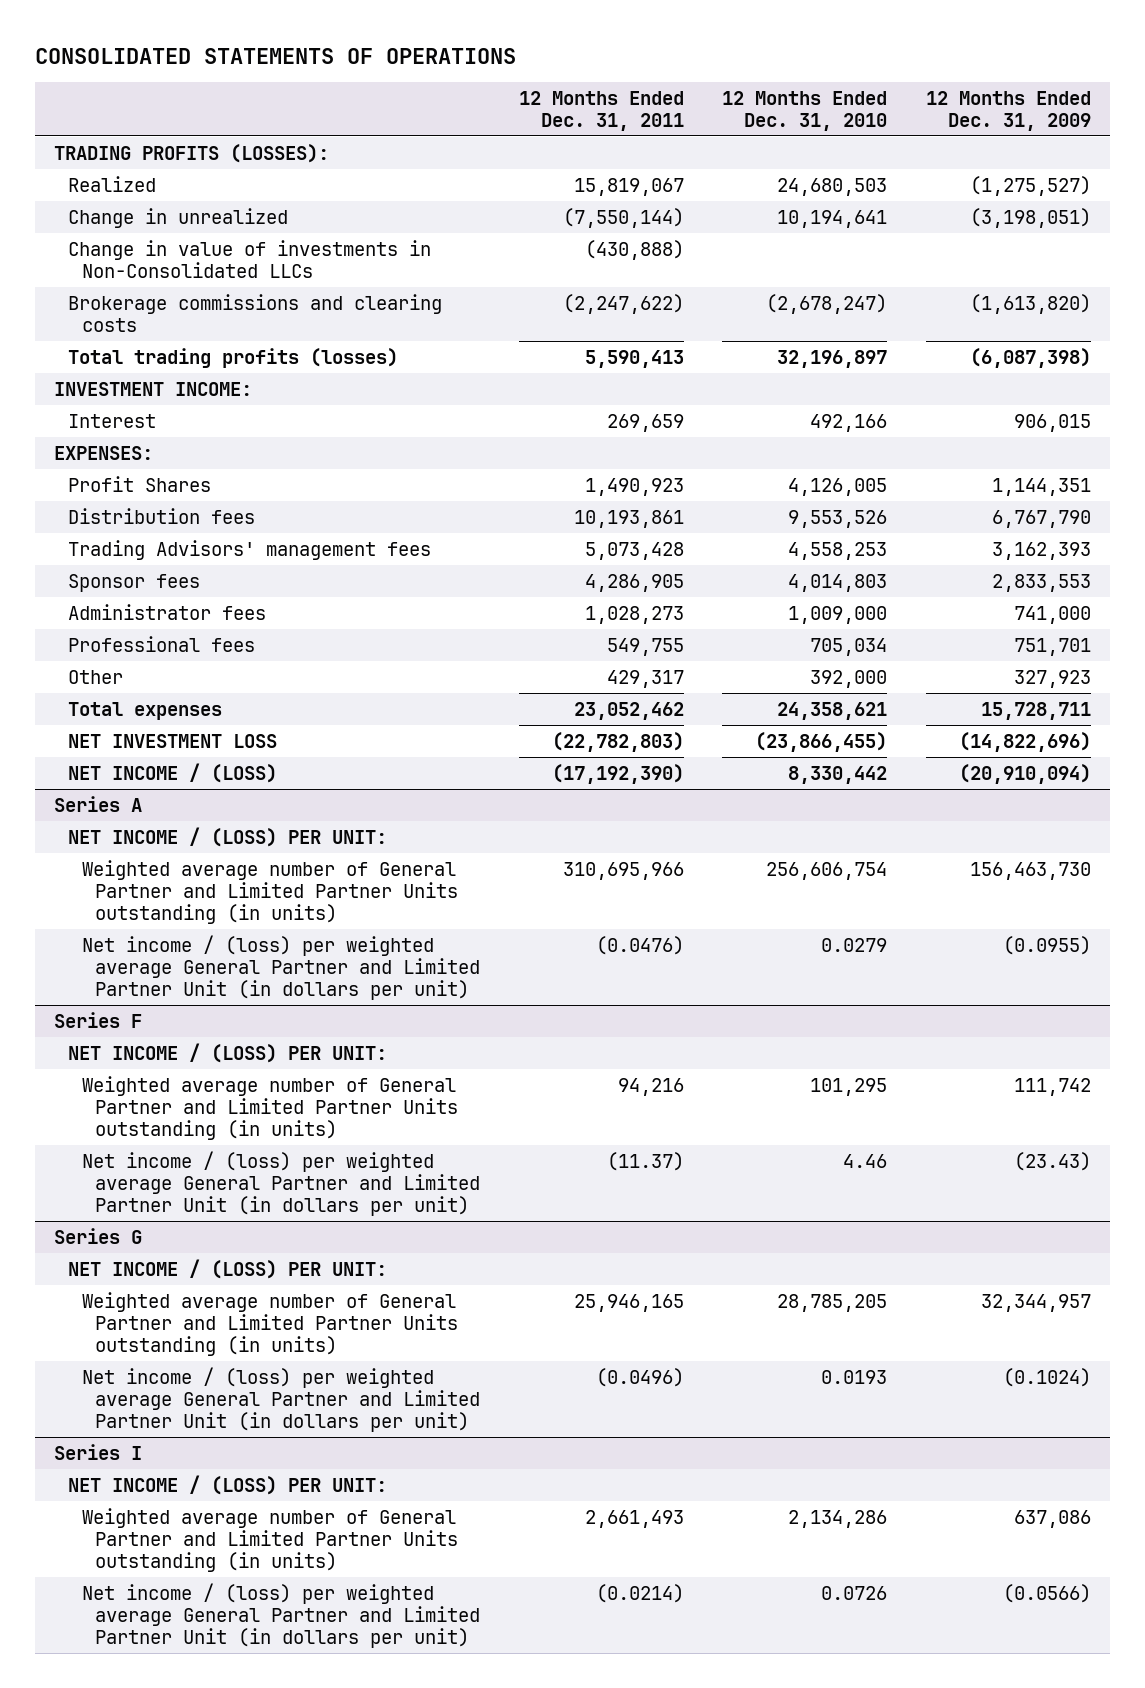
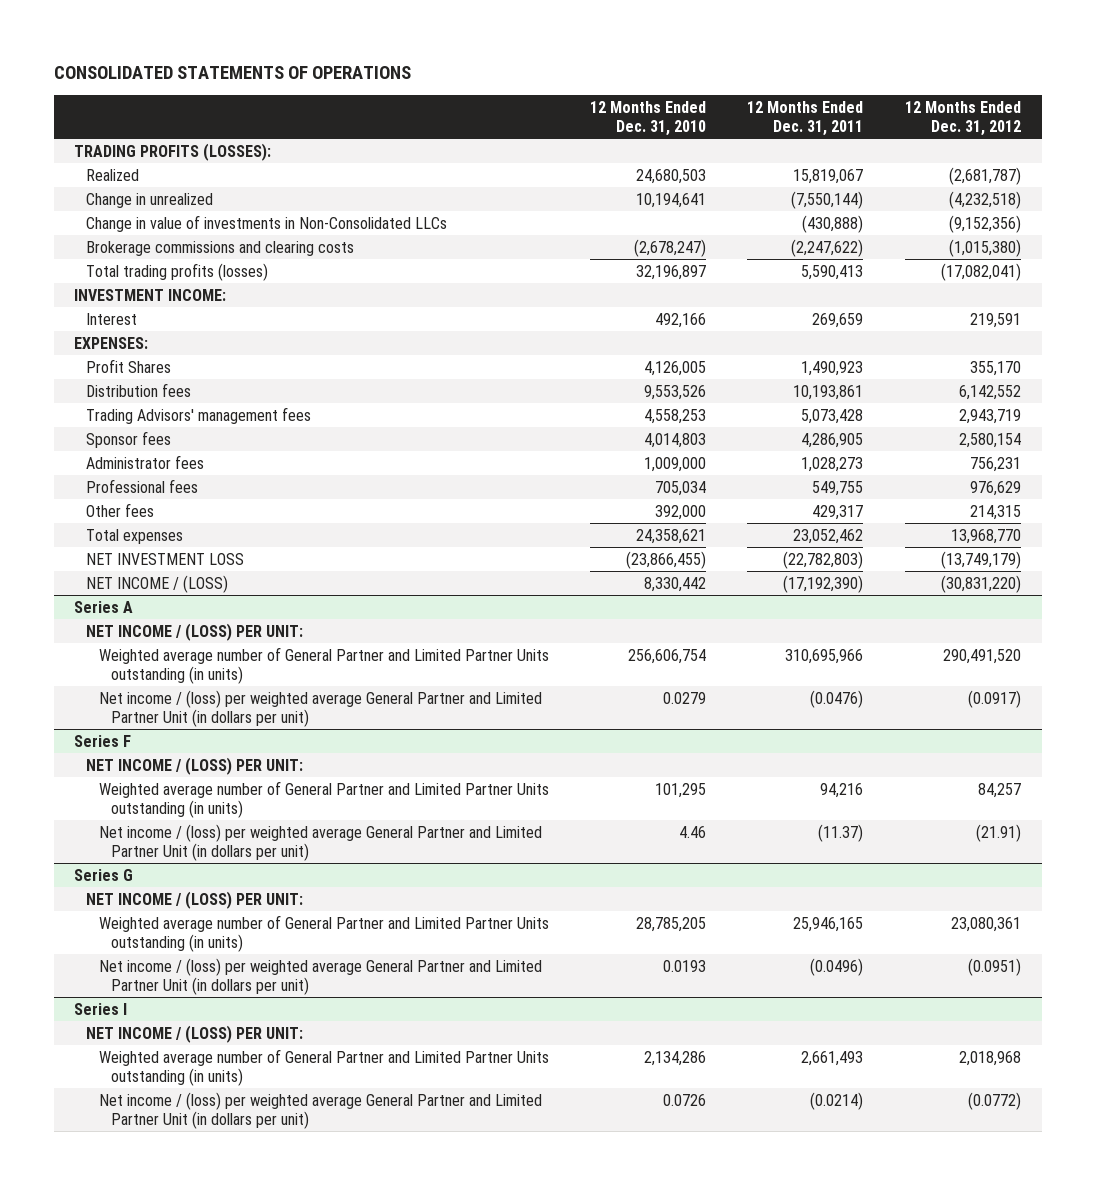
- | 12 Months Ended Dec. 31, 2011 | 12 Months Ended Dec. 31, 2010 | 12 Months Ended Dec. 31, 2009
+ | 12 Months Ended Dec. 31, 2010 | 12 Months Ended Dec. 31, 2011 | 12 Months Ended Dec. 31, 2012
- Other | 429,317 | 392,000 | 327,923
+ Other fees | 392,000 | 429,317 | 214,315

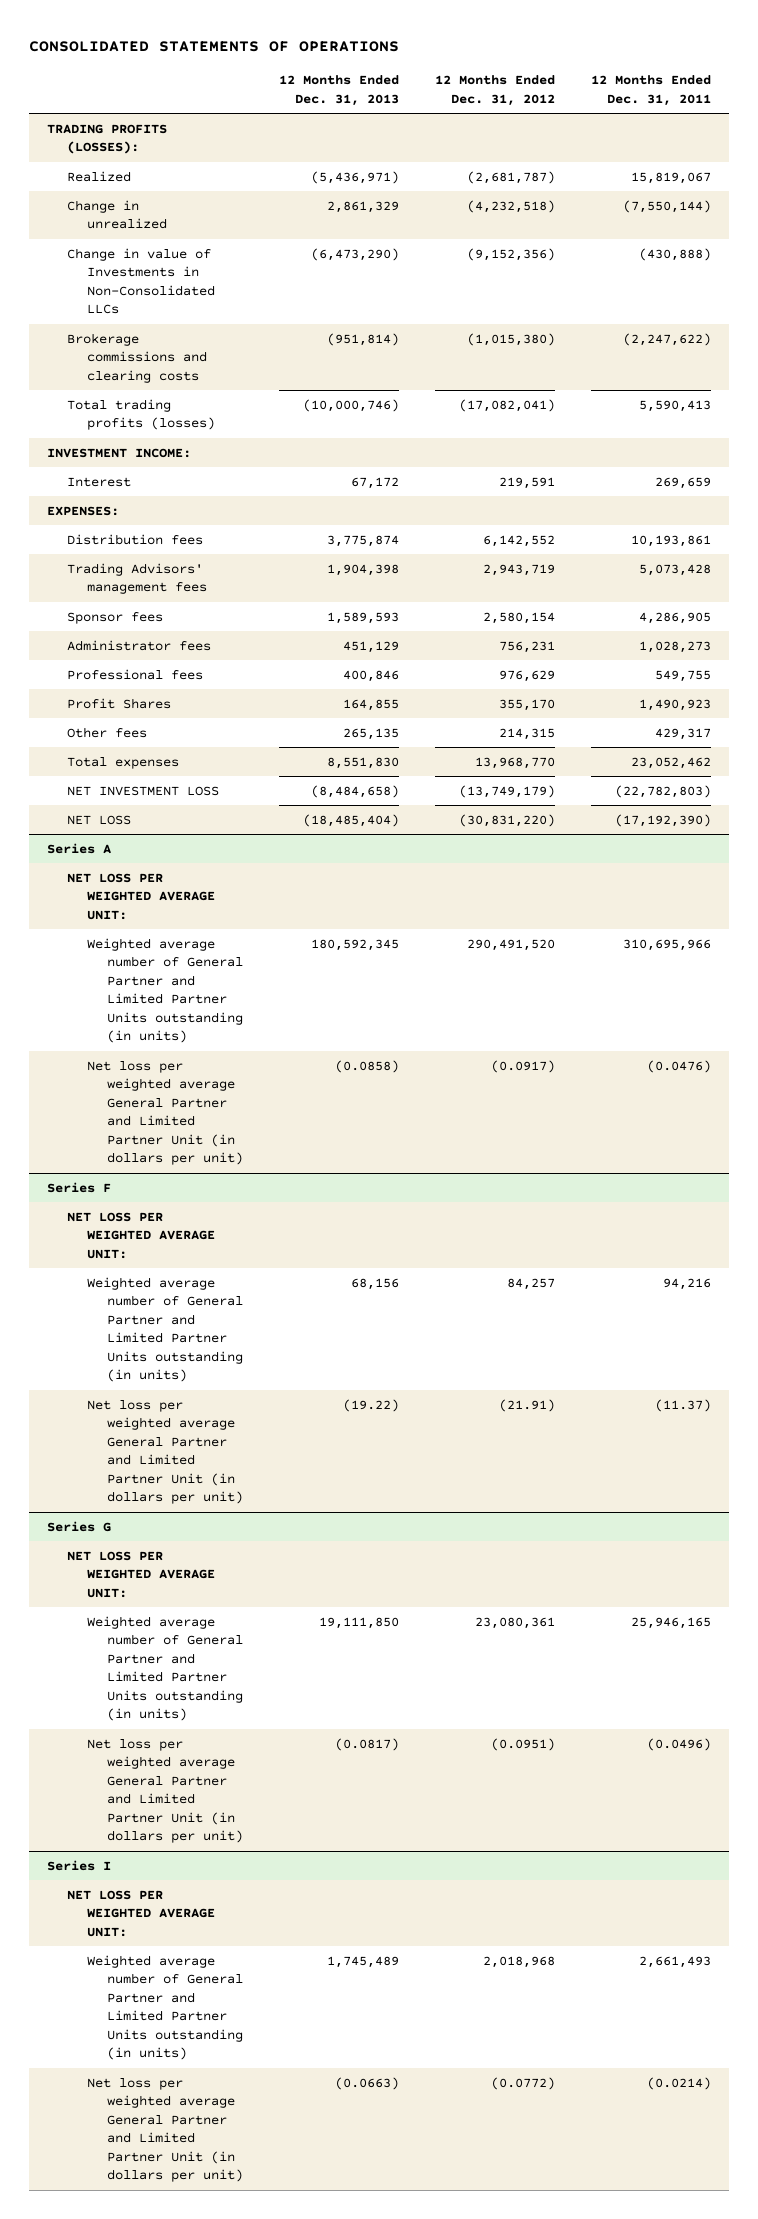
- | 12 Months Ended Dec. 31, 2010 | 12 Months Ended Dec. 31, 2011 | 12 Months Ended Dec. 31, 2012
+ | 12 Months Ended Dec. 31, 2013 | 12 Months Ended Dec. 31, 2012 | 12 Months Ended Dec. 31, 2011
- Change in value of investments in Non-Consolidated LLCs | | (430,888) | (9,152,356)
+ Change in value of Investments in Non-Consolidated LLCs | (6,473,290) | (9,152,356) | (430,888)
moved down: Profit Shares | 164,855 | 355,170 | 1,490,923
- NET INCOME / (LOSS) | 8,330,442 | (17,192,390) | (30,831,220)
+ NET LOSS | (18,485,404) | (30,831,220) | (17,192,390)
@ Series A
- NET INCOME / (LOSS) PER UNIT:
+ NET LOSS PER WEIGHTED AVERAGE UNIT:
- Net income / (loss) per weighted average General Partner and Limited Partner Unit (in dollars per unit) | 0.0279 | (0.0476) | (0.0917)
+ Net loss per weighted average General Partner and Limited Partner Unit (in dollars per unit) | (0.0858) | (0.0917) | (0.0476)
@ Series F
- NET INCOME / (LOSS) PER UNIT:
+ NET LOSS PER WEIGHTED AVERAGE UNIT:
- Net income / (loss) per weighted average General Partner and Limited Partner Unit (in dollars per unit) | 4.46 | (11.37) | (21.91)
+ Net loss per weighted average General Partner and Limited Partner Unit (in dollars per unit) | (19.22) | (21.91) | (11.37)
@ Series G
- NET INCOME / (LOSS) PER UNIT:
+ NET LOSS PER WEIGHTED AVERAGE UNIT:
- Net income / (loss) per weighted average General Partner and Limited Partner Unit (in dollars per unit) | 0.0193 | (0.0496) | (0.0951)
+ Net loss per weighted average General Partner and Limited Partner Unit (in dollars per unit) | (0.0817) | (0.0951) | (0.0496)
@ Series I
- NET INCOME / (LOSS) PER UNIT:
+ NET LOSS PER WEIGHTED AVERAGE UNIT:
- Net income / (loss) per weighted average General Partner and Limited Partner Unit (in dollars per unit) | 0.0726 | (0.0214) | (0.0772)
+ Net loss per weighted average General Partner and Limited Partner Unit (in dollars per unit) | (0.0663) | (0.0772) | (0.0214)

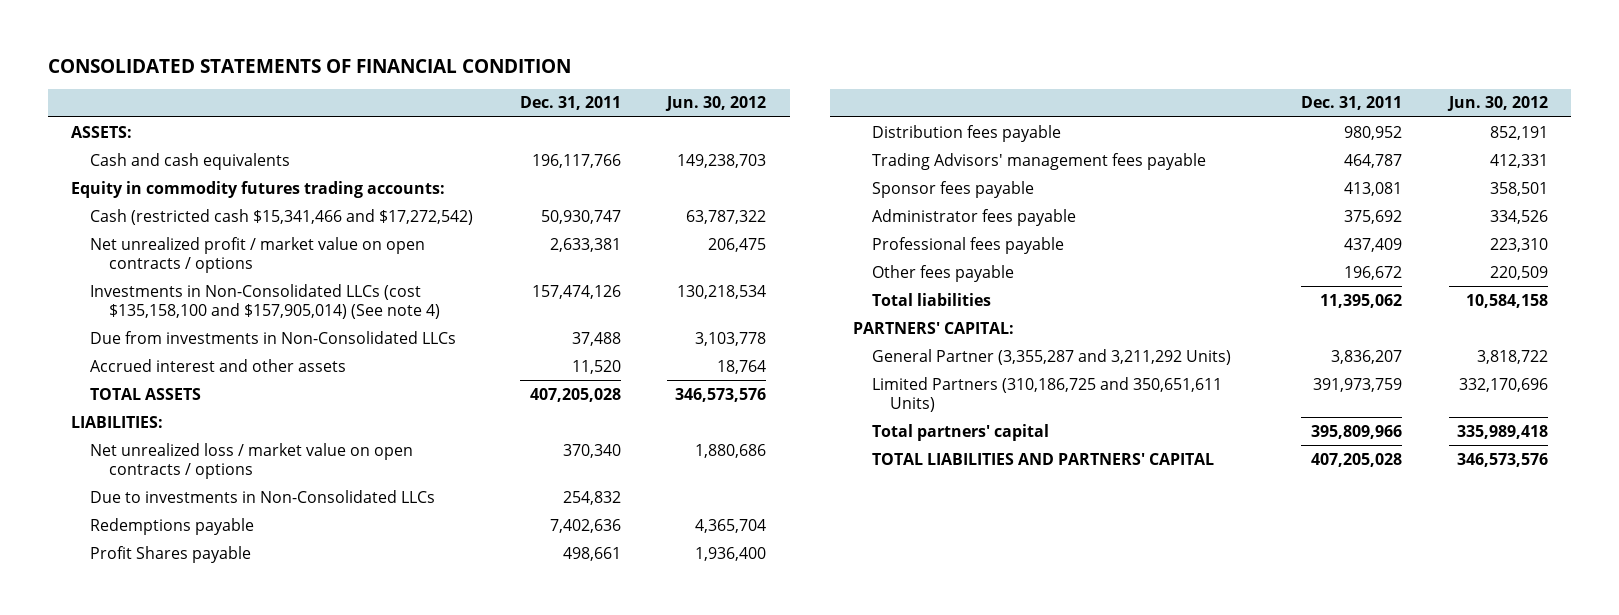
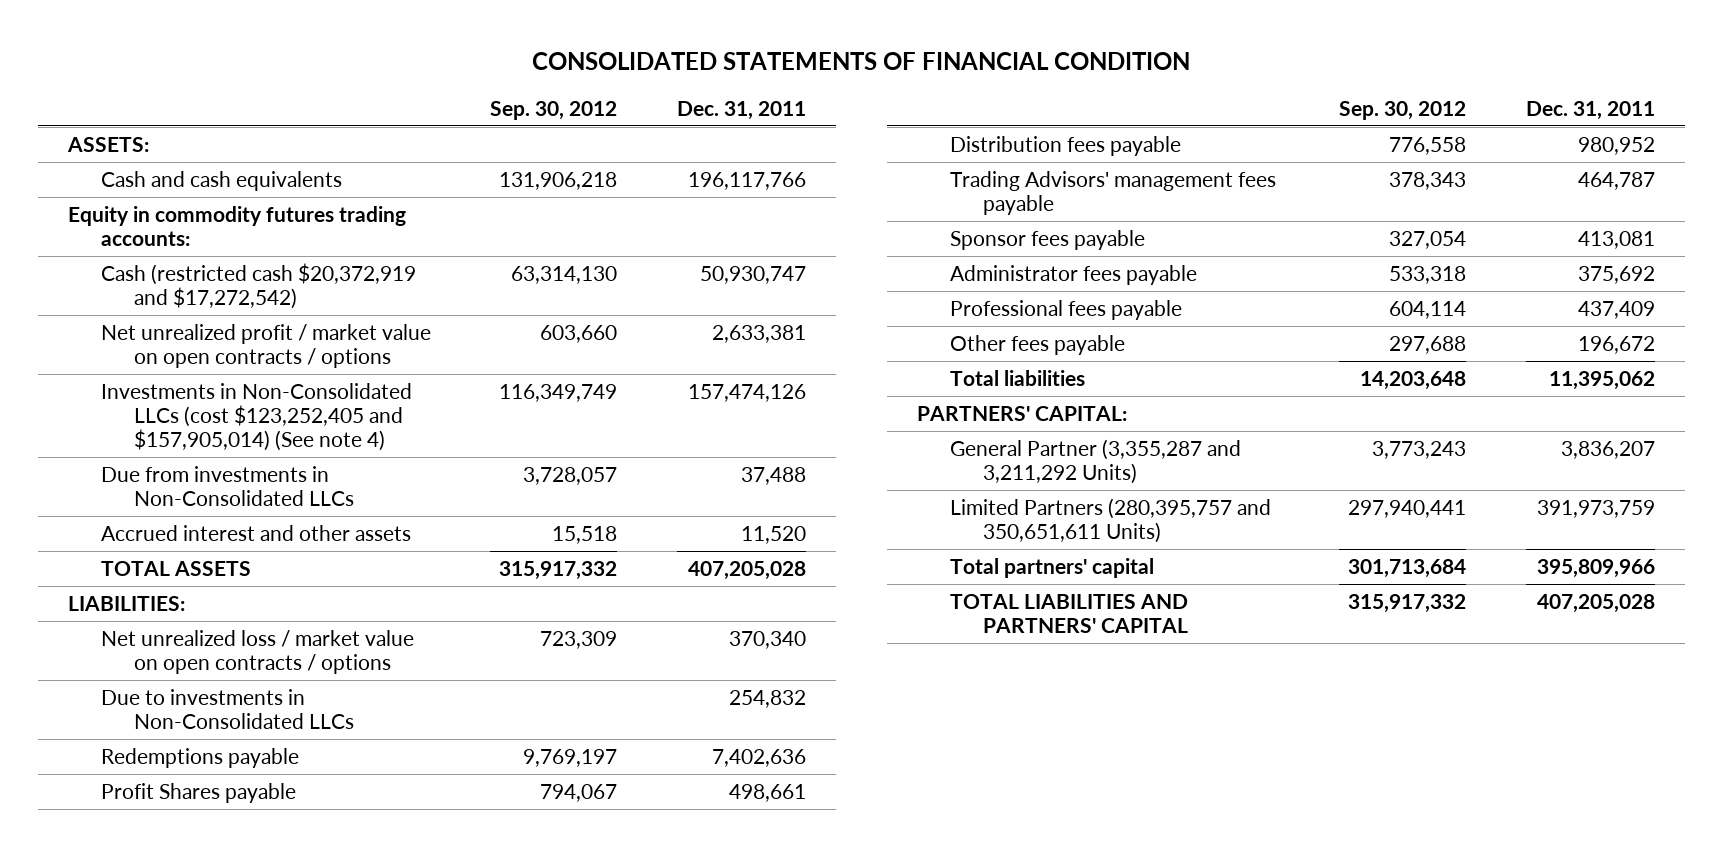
- | Dec. 31, 2011 | Jun. 30, 2012
+ | Sep. 30, 2012 | Dec. 31, 2011
- Cash (restricted cash $15,341,466 and $17,272,542) | 50,930,747 | 63,787,322
+ Cash (restricted cash $20,372,919 and $17,272,542) | 63,314,130 | 50,930,747
- Investments in Non-Consolidated LLCs (cost $135,158,100 and $157,905,014) (See note 4) | 157,474,126 | 130,218,534
+ Investments in Non-Consolidated LLCs (cost $123,252,405 and $157,905,014) (See note 4) | 116,349,749 | 157,474,126
- Limited Partners (310,186,725 and 350,651,611 Units) | 391,973,759 | 332,170,696
+ Limited Partners (280,395,757 and 350,651,611 Units) | 297,940,441 | 391,973,759

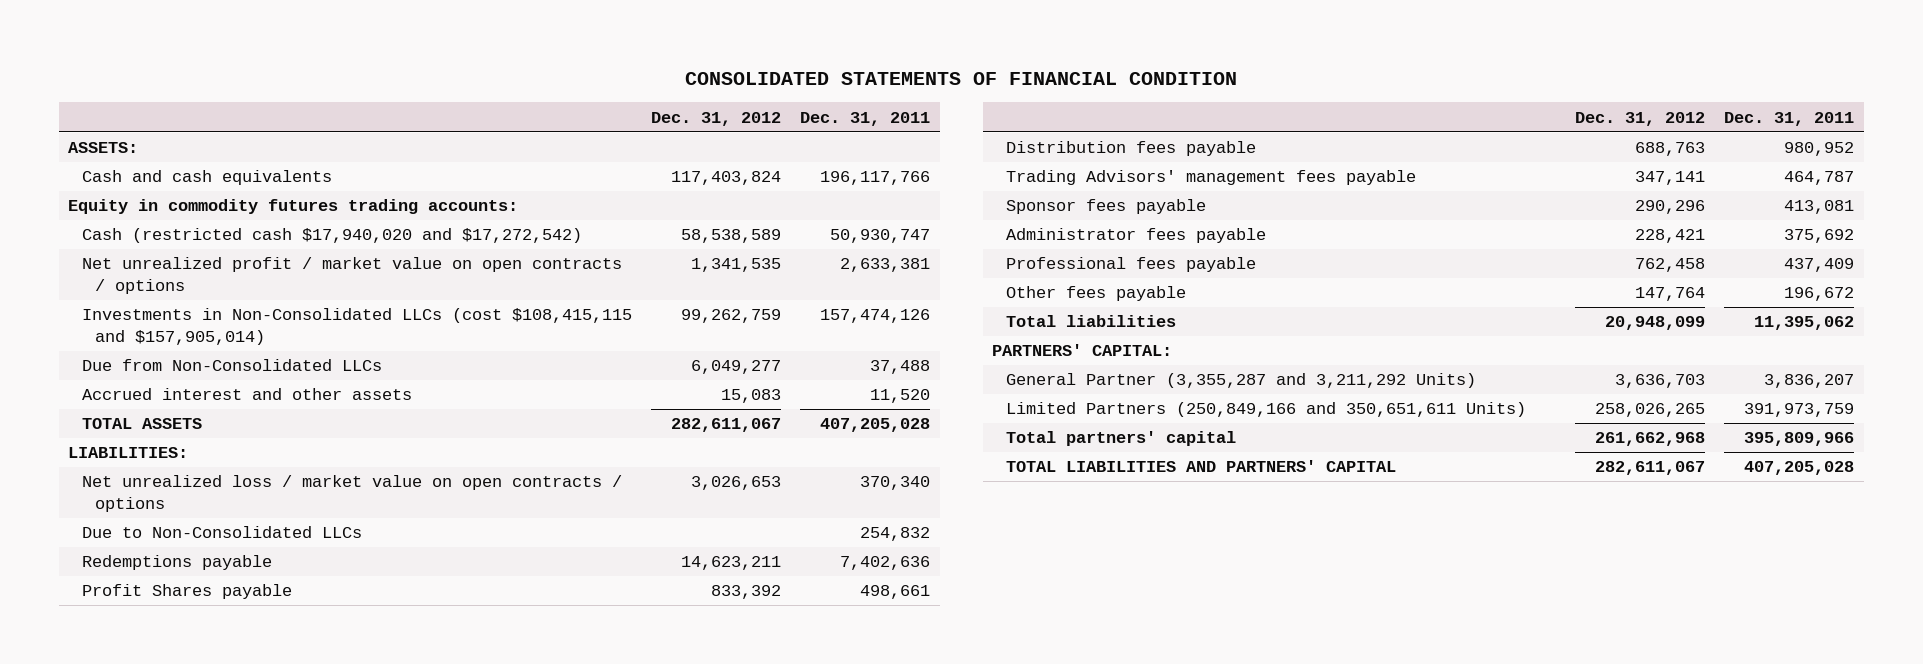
- | Sep. 30, 2012 | Dec. 31, 2011
+ | Dec. 31, 2012 | Dec. 31, 2011
- Cash (restricted cash $20,372,919 and $17,272,542) | 63,314,130 | 50,930,747
+ Cash (restricted cash $17,940,020 and $17,272,542) | 58,538,589 | 50,930,747
- Investments in Non-Consolidated LLCs (cost $123,252,405 and $157,905,014) (See note 4) | 116,349,749 | 157,474,126
- Due from investments in Non-Consolidated LLCs | 3,728,057 | 37,488
+ Investments in Non-Consolidated LLCs (cost $108,415,115 and $157,905,014) | 99,262,759 | 157,474,126
+ Due from Non-Consolidated LLCs | 6,049,277 | 37,488
- Due to investments in Non-Consolidated LLCs | | 254,832
+ Due to Non-Consolidated LLCs | | 254,832
- Limited Partners (280,395,757 and 350,651,611 Units) | 297,940,441 | 391,973,759
+ Limited Partners (250,849,166 and 350,651,611 Units) | 258,026,265 | 391,973,759

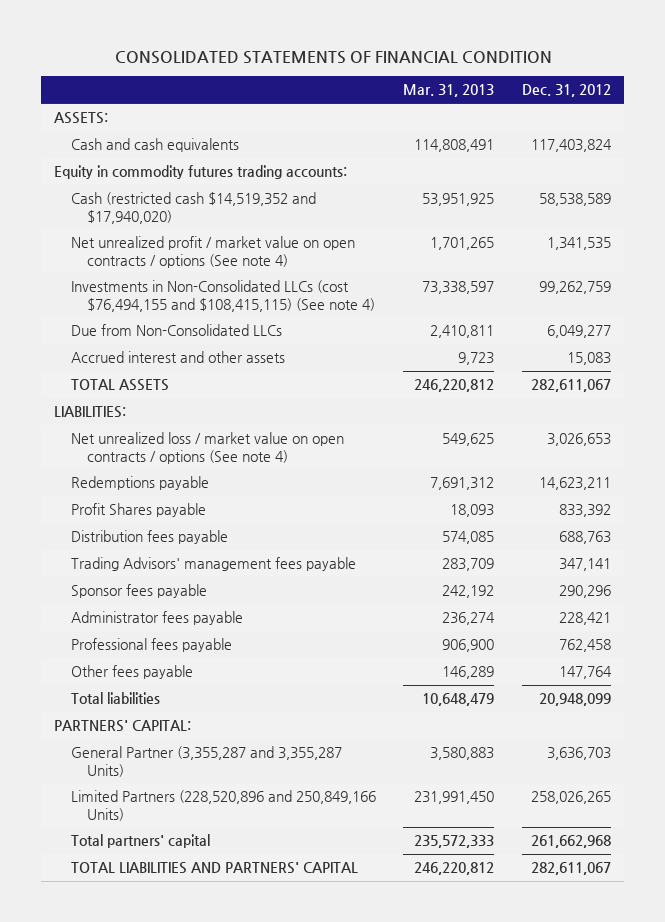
- | Dec. 31, 2012 | Dec. 31, 2011
+ | Mar. 31, 2013 | Dec. 31, 2012
- Cash (restricted cash $17,940,020 and $17,272,542) | 58,538,589 | 50,930,747
- Net unrealized profit / market value on open contracts / options | 1,341,535 | 2,633,381
- Investments in Non-Consolidated LLCs (cost $108,415,115 and $157,905,014) | 99,262,759 | 157,474,126
+ Cash (restricted cash $14,519,352 and $17,940,020) | 53,951,925 | 58,538,589
+ Net unrealized profit / market value on open contracts / options (See note 4) | 1,701,265 | 1,341,535
+ Investments in Non-Consolidated LLCs (cost $76,494,155 and $108,415,115) (See note 4) | 73,338,597 | 99,262,759
- Net unrealized loss / market value on open contracts / options | 3,026,653 | 370,340
- Due to Non-Consolidated LLCs | | 254,832
+ Net unrealized loss / market value on open contracts / options (See note 4) | 549,625 | 3,026,653
- General Partner (3,355,287 and 3,211,292 Units) | 3,636,703 | 3,836,207
- Limited Partners (250,849,166 and 350,651,611 Units) | 258,026,265 | 391,973,759
+ General Partner (3,355,287 and 3,355,287 Units) | 3,580,883 | 3,636,703
+ Limited Partners (228,520,896 and 250,849,166 Units) | 231,991,450 | 258,026,265

